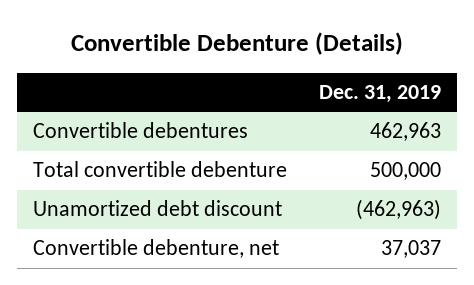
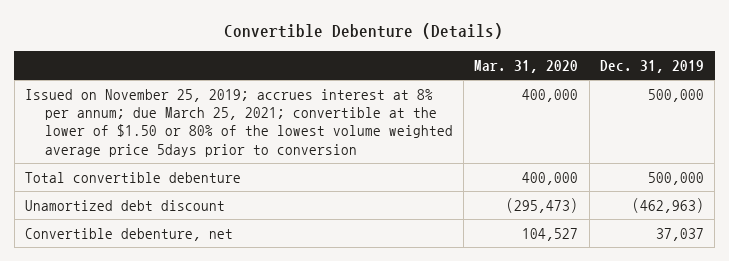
- | Dec. 31, 2019
+ | Mar. 31, 2020 | Dec. 31, 2019
- Convertible debentures | 462,963
+ Issued on November 25, 2019; accrues interest at 8% per annum; due March 25, 2021; convertible at the lower of $1.50 or 80% of the lowest volume weighted average price 5days prior to conversion | 400,000 | 500,000

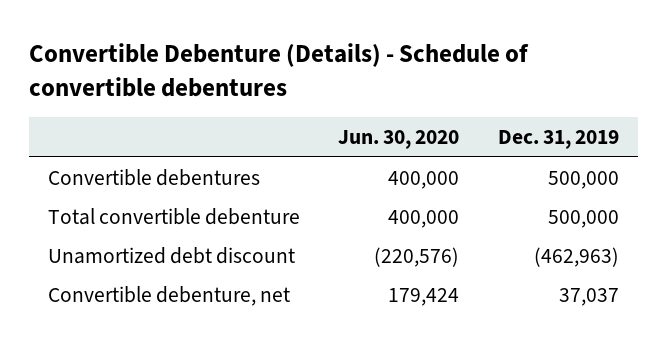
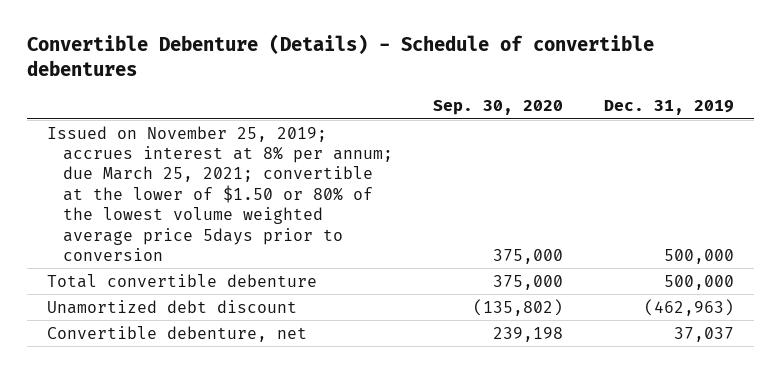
- | Jun. 30, 2020 | Dec. 31, 2019
+ | Sep. 30, 2020 | Dec. 31, 2019
- Convertible debentures | 400,000 | 500,000
+ Issued on November 25, 2019; accrues interest at 8% per annum; due March 25, 2021; convertible at the lower of $1.50 or 80% of the lowest volume weighted average price 5days prior to conversion | 375,000 | 500,000

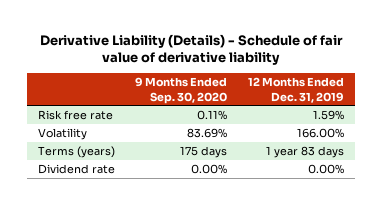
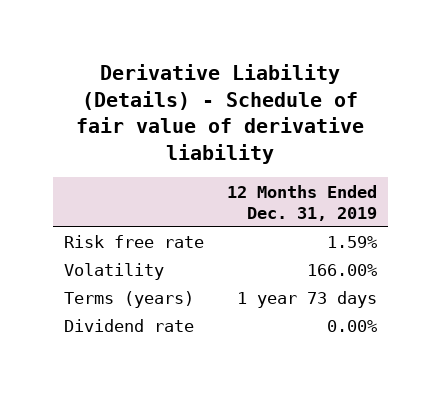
- | 9 Months Ended Sep. 30, 2020 | 12 Months Ended Dec. 31, 2019
+ | 12 Months Ended Dec. 31, 2019
- Terms (years) | 175 days | 1 year 83 days
+ Terms (years) | 1 year 73 days

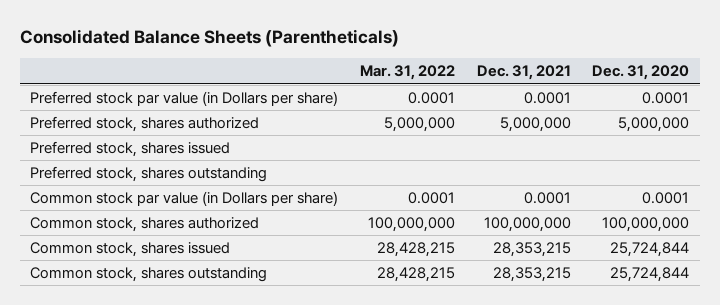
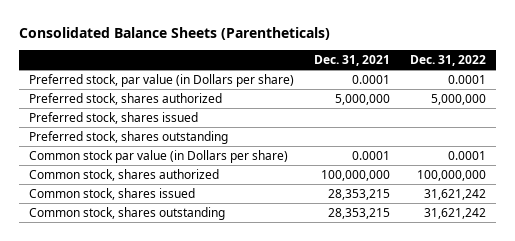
- | Mar. 31, 2022 | Dec. 31, 2021 | Dec. 31, 2020
+ | Dec. 31, 2021 | Dec. 31, 2022
- Preferred stock par value (in Dollars per share) | 0.0001 | 0.0001 | 0.0001
+ Preferred stock, par value (in Dollars per share) | 0.0001 | 0.0001

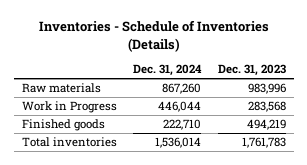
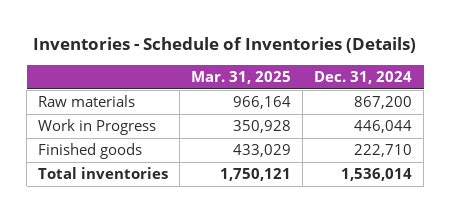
- | Dec. 31, 2024 | Dec. 31, 2023
+ | Mar. 31, 2025 | Dec. 31, 2024
- Raw materials | 867,260 | 983,996
+ Raw materials | 966,164 | 867,200

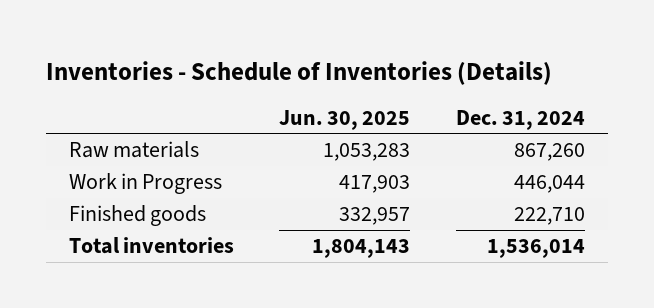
- | Mar. 31, 2025 | Dec. 31, 2024
+ | Jun. 30, 2025 | Dec. 31, 2024
- Raw materials | 966,164 | 867,200
+ Raw materials | 1,053,283 | 867,260

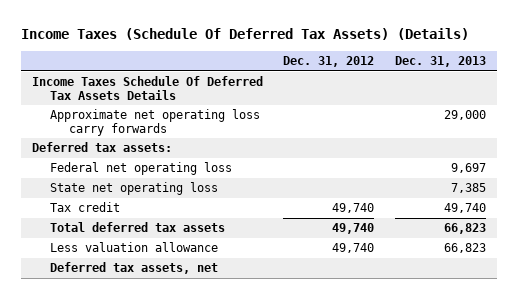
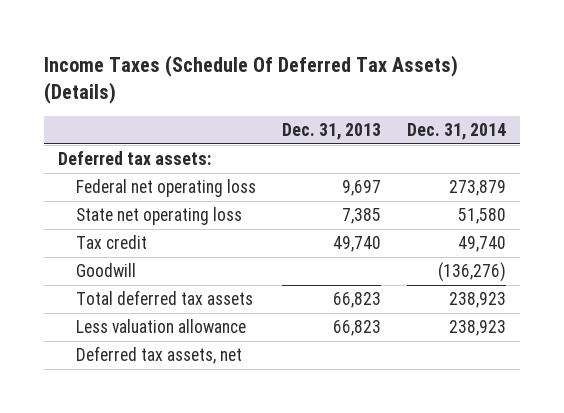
- | Dec. 31, 2012 | Dec. 31, 2013
+ | Dec. 31, 2013 | Dec. 31, 2014
- Income Taxes Schedule Of Deferred Tax Assets Details
- Approximate net operating loss carry forwards | | 29,000
+ Goodwill | | (136,276)

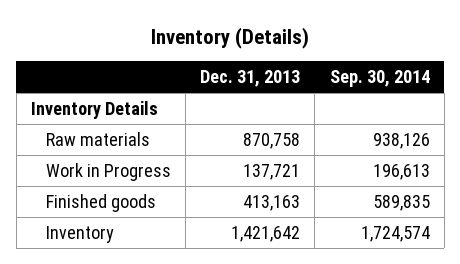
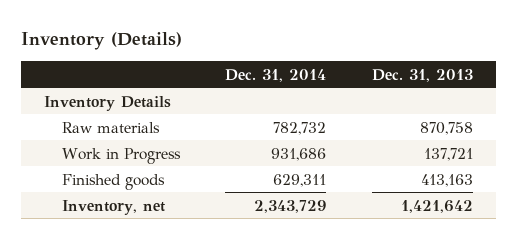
- | Dec. 31, 2013 | Sep. 30, 2014
+ | Dec. 31, 2014 | Dec. 31, 2013
- Inventory | 1,421,642 | 1,724,574
+ Inventory, net | 2,343,729 | 1,421,642

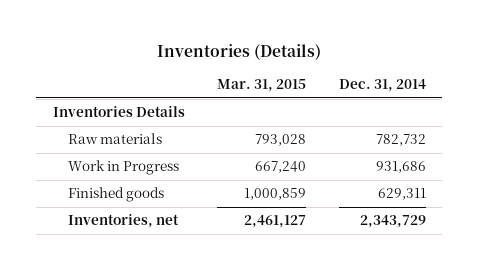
- Inventory (Details)
+ Inventories (Details)
- | Dec. 31, 2014 | Dec. 31, 2013
+ | Mar. 31, 2015 | Dec. 31, 2014
- Inventory Details
+ Inventories Details
- Inventory, net | 2,343,729 | 1,421,642
+ Inventories, net | 2,461,127 | 2,343,729

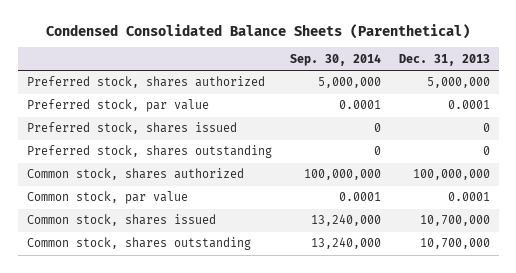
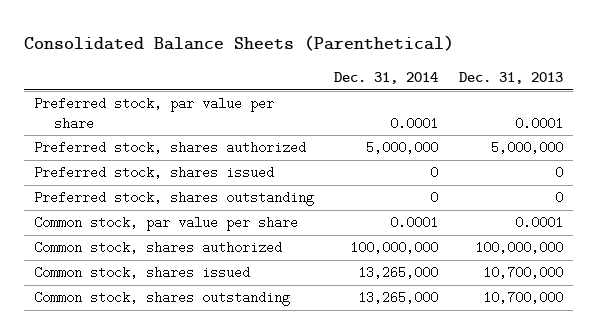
- Condensed Consolidated Balance Sheets (Parenthetical)
+ Consolidated Balance Sheets (Parenthetical)
- | Sep. 30, 2014 | Dec. 31, 2013
+ | Dec. 31, 2014 | Dec. 31, 2013
+ Preferred stock, par value per share | 0.0001 | 0.0001
- Preferred stock, par value | 0.0001 | 0.0001
+ Common stock, par value per share | 0.0001 | 0.0001
- Common stock, par value | 0.0001 | 0.0001

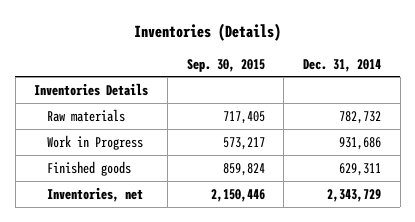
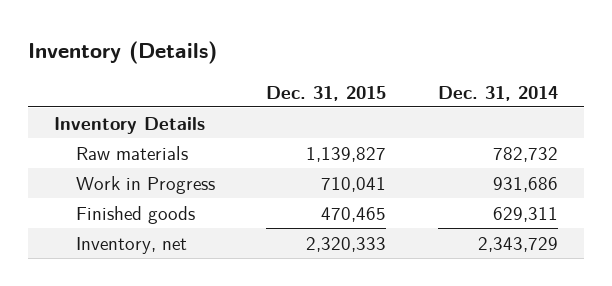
- Inventories (Details)
+ Inventory (Details)
- | Sep. 30, 2015 | Dec. 31, 2014
+ | Dec. 31, 2015 | Dec. 31, 2014
- Inventories Details
+ Inventory Details
- Inventories, net | 2,150,446 | 2,343,729
+ Inventory, net | 2,320,333 | 2,343,729

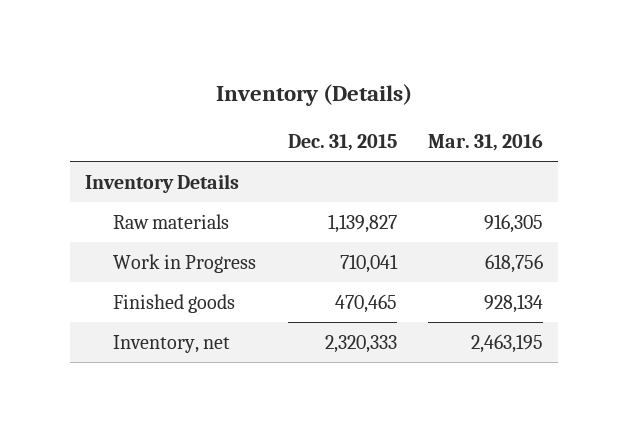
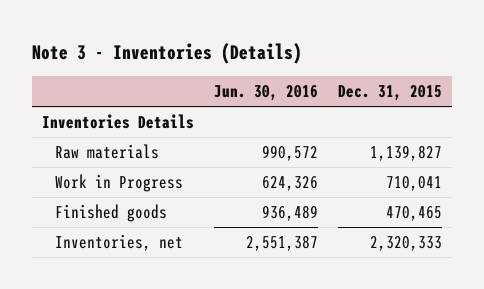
- Inventory (Details)
+ Note 3 - Inventories (Details)
- | Dec. 31, 2015 | Mar. 31, 2016
+ | Jun. 30, 2016 | Dec. 31, 2015
- Inventory Details
+ Inventories Details
- Inventory, net | 2,320,333 | 2,463,195
+ Inventories, net | 2,551,387 | 2,320,333

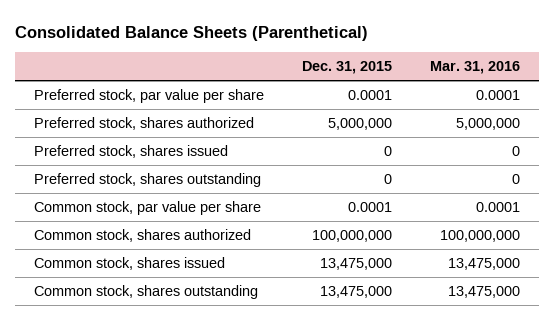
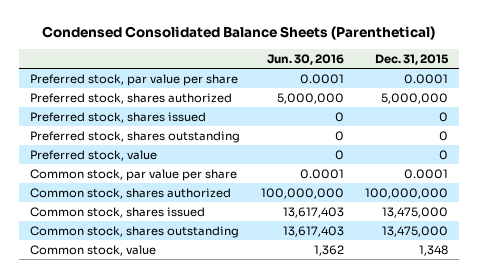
- Consolidated Balance Sheets (Parenthetical)
+ Condensed Consolidated Balance Sheets (Parenthetical)
- | Dec. 31, 2015 | Mar. 31, 2016
+ | Jun. 30, 2016 | Dec. 31, 2015
+ Preferred stock, value | 0 | 0
+ Common stock, value | 1,362 | 1,348

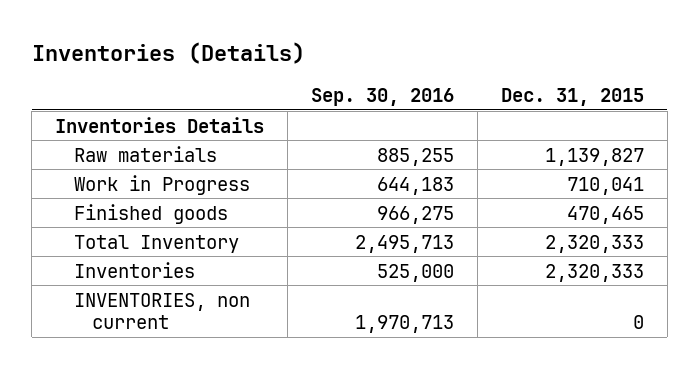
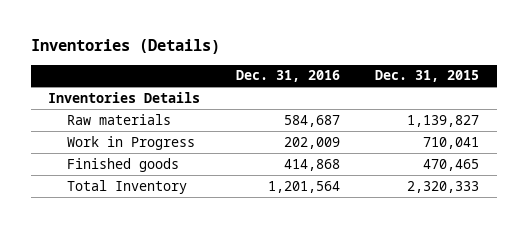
- | Sep. 30, 2016 | Dec. 31, 2015
+ | Dec. 31, 2016 | Dec. 31, 2015
- Inventories | 525,000 | 2,320,333
- INVENTORIES, non current | 1,970,713 | 0

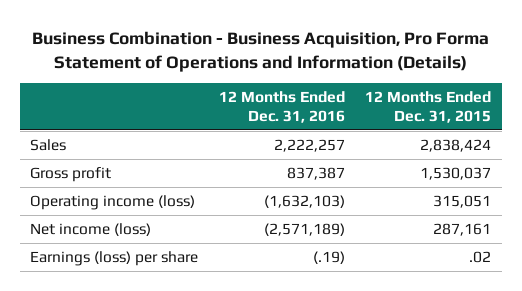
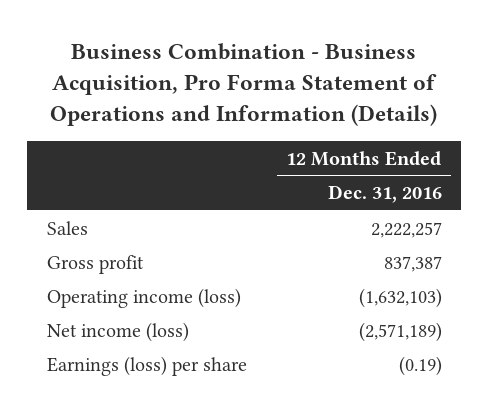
- | 12 Months Ended Dec. 31, 2016 | 12 Months Ended Dec. 31, 2015
+ | 12 Months Ended Dec. 31, 2016
- Earnings (loss) per share | (.19) | .02
+ Earnings (loss) per share | (0.19)

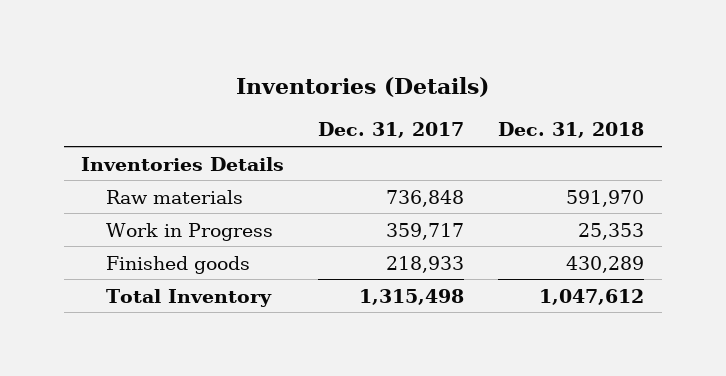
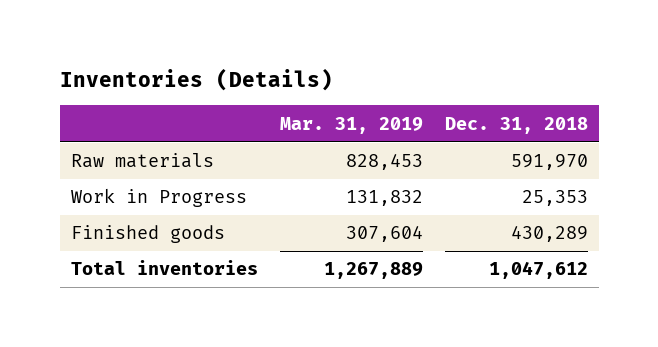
- | Dec. 31, 2017 | Dec. 31, 2018
+ | Mar. 31, 2019 | Dec. 31, 2018
- Inventories Details
- Total Inventory | 1,315,498 | 1,047,612
+ Total inventories | 1,267,889 | 1,047,612

